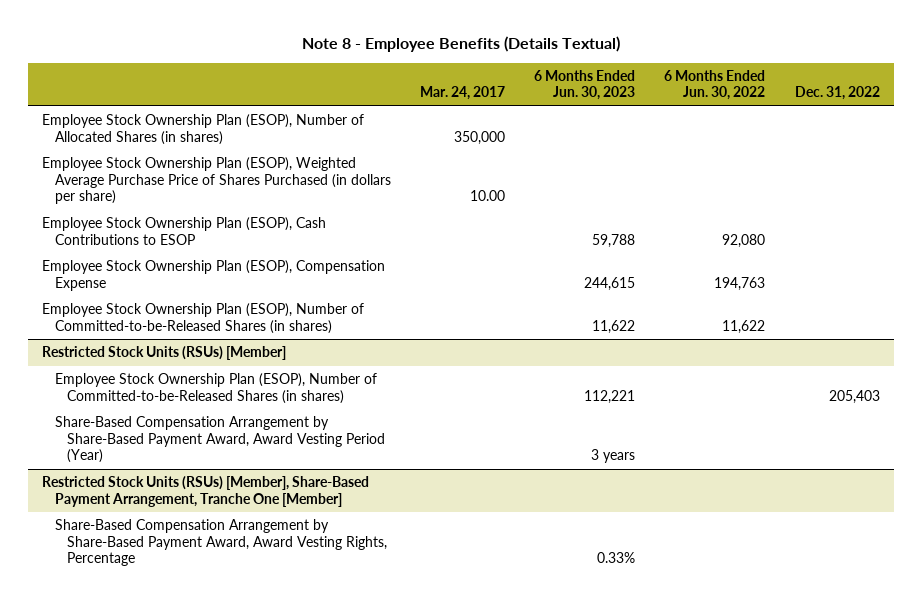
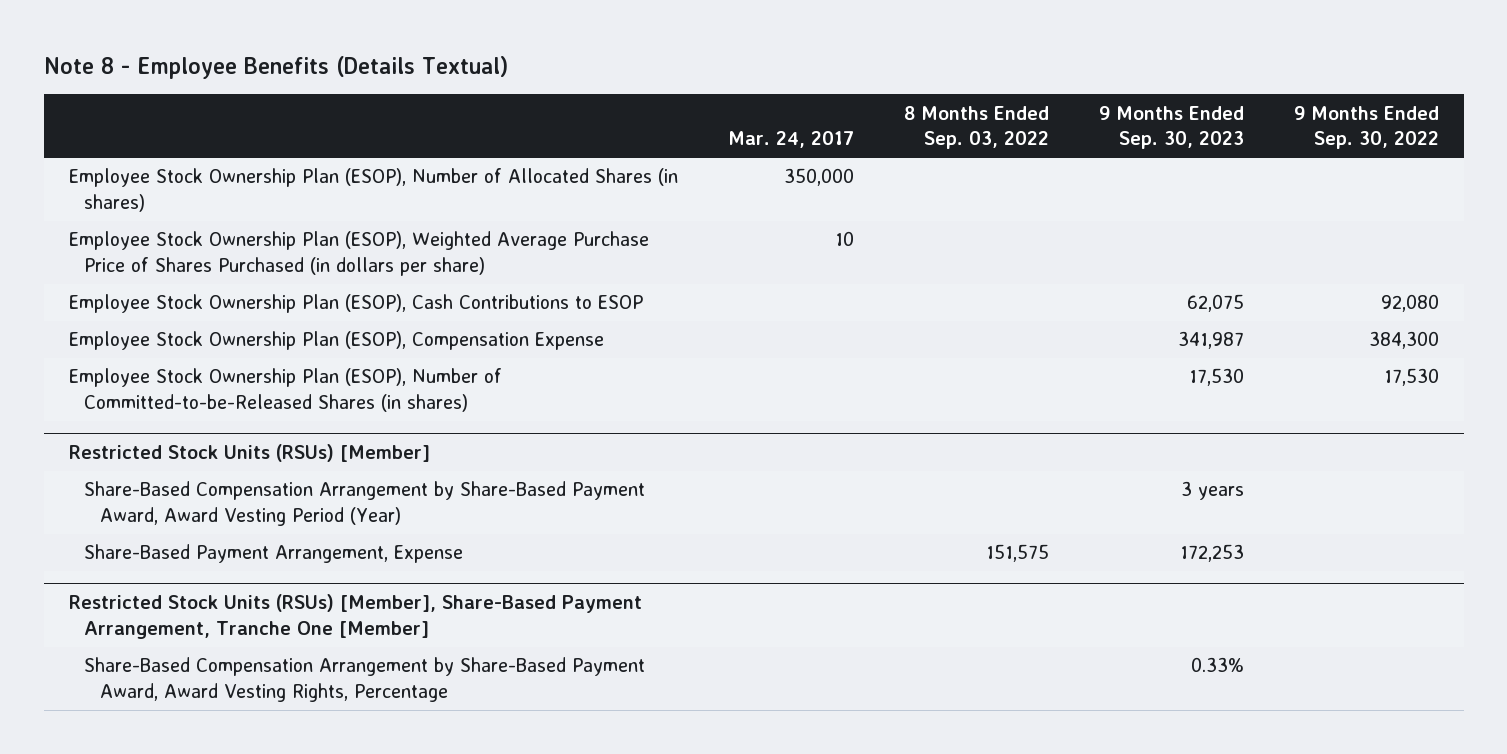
- | Mar. 24, 2017 | 6 Months Ended Jun. 30, 2023 | 6 Months Ended Jun. 30, 2022 | Dec. 31, 2022
+ | Mar. 24, 2017 | 8 Months Ended Sep. 03, 2022 | 9 Months Ended Sep. 30, 2023 | 9 Months Ended Sep. 30, 2022
- Employee Stock Ownership Plan (ESOP), Weighted Average Purchase Price of Shares Purchased (in dollars per share) | 10.00 | | |
+ Employee Stock Ownership Plan (ESOP), Weighted Average Purchase Price of Shares Purchased (in dollars per share) | 10 | | |
@ Restricted Stock Units (RSUs) [Member]
- Employee Stock Ownership Plan (ESOP), Number of Committed-to-be-Released Shares (in shares) | | 112,221 | | 205,403
+ Share-Based Payment Arrangement, Expense | | 151,575 | 172,253 |

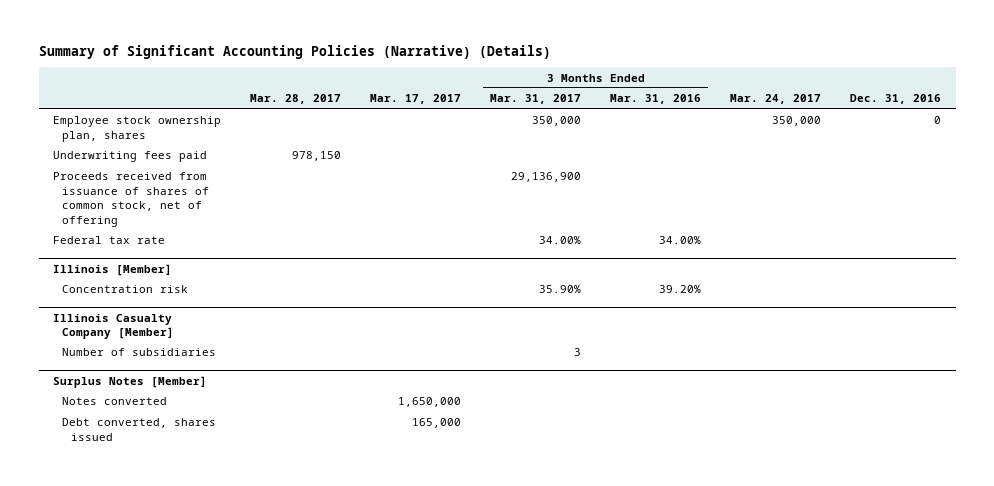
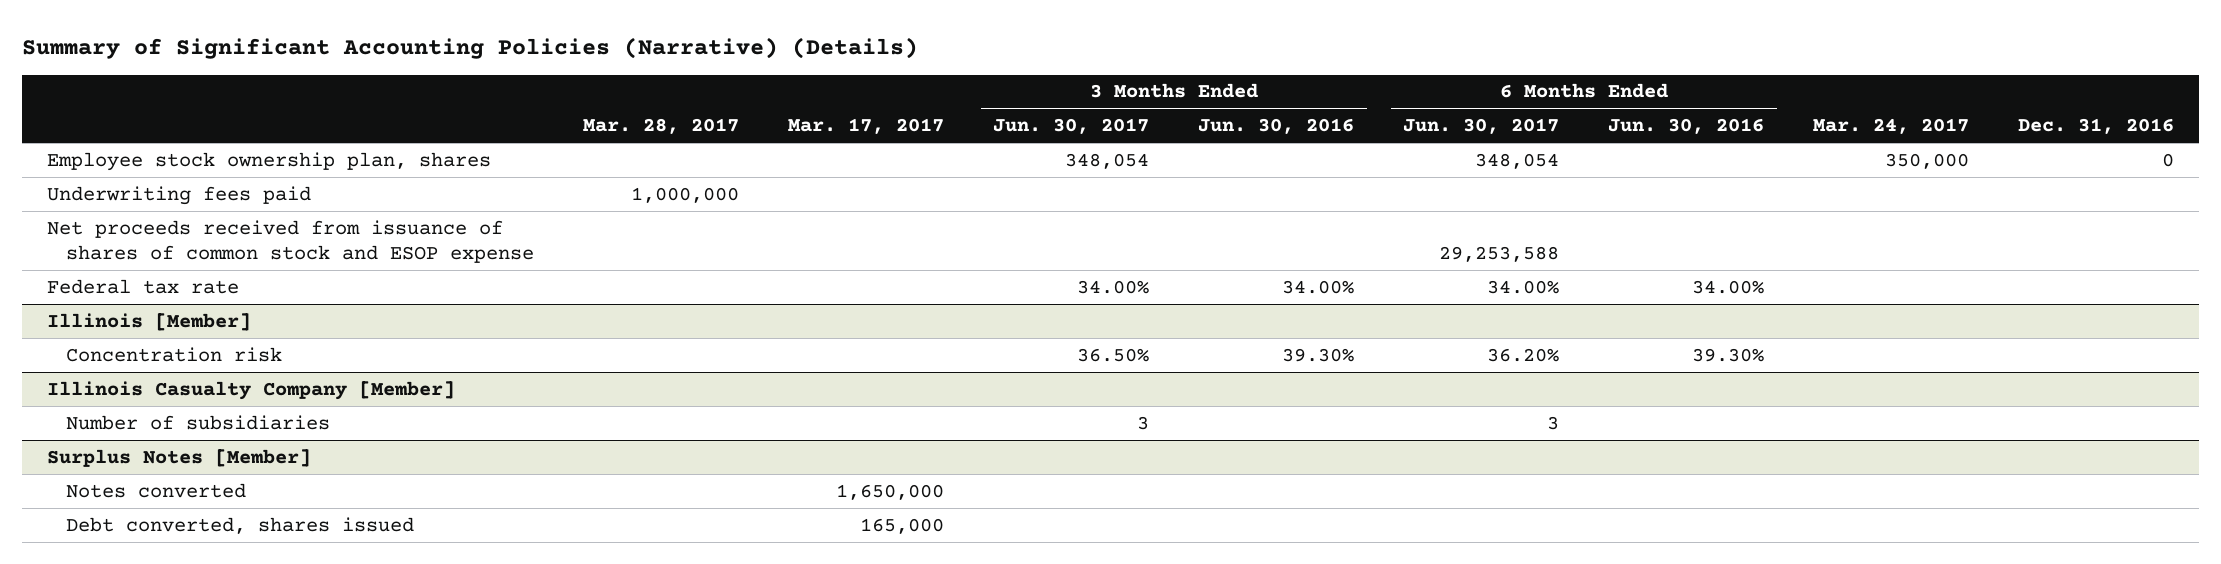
- | Mar. 28, 2017 | Mar. 17, 2017 | 3 Months Ended Mar. 31, 2017 | 3 Months Ended Mar. 31, 2016 | Mar. 24, 2017 | Dec. 31, 2016
+ | Mar. 28, 2017 | Mar. 17, 2017 | 3 Months Ended Jun. 30, 2017 | 3 Months Ended Jun. 30, 2016 | 6 Months Ended Jun. 30, 2017 | 6 Months Ended Jun. 30, 2016 | Mar. 24, 2017 | Dec. 31, 2016
- Underwriting fees paid | 978,150 | | | | |
- Proceeds received from issuance of shares of common stock, net of offering | | | 29,136,900 | | |
+ Underwriting fees paid | 1,000,000 | | | | | | |
+ Net proceeds received from issuance of shares of common stock and ESOP expense | | | | | 29,253,588 | | |

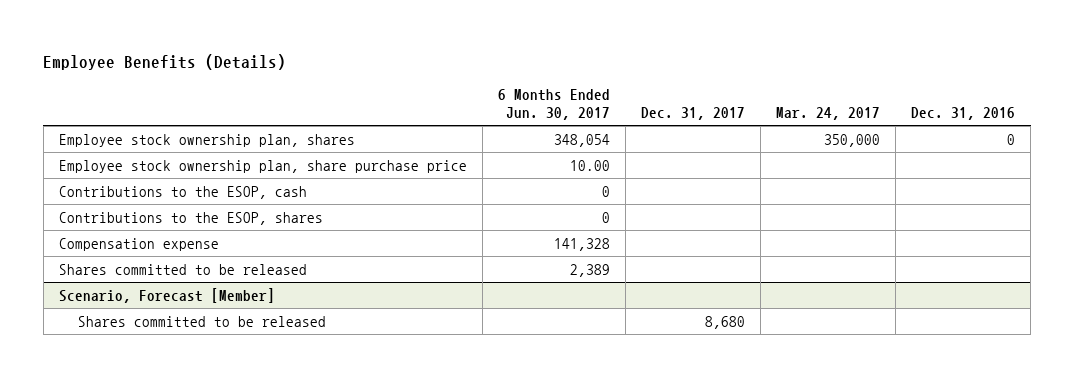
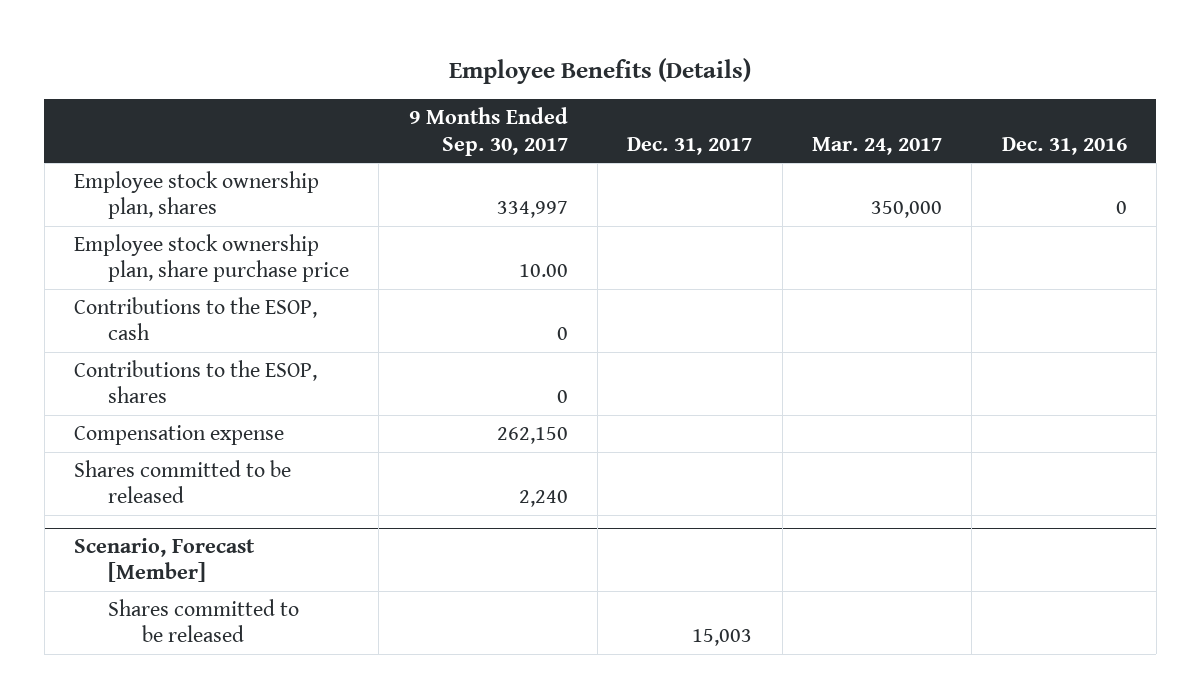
- | 6 Months Ended Jun. 30, 2017 | Dec. 31, 2017 | Mar. 24, 2017 | Dec. 31, 2016
+ | 9 Months Ended Sep. 30, 2017 | Dec. 31, 2017 | Mar. 24, 2017 | Dec. 31, 2016
@ Scenario, Forecast [Member]
- Shares committed to be released | | 8,680 | |
+ Shares committed to be released | | 15,003 | |

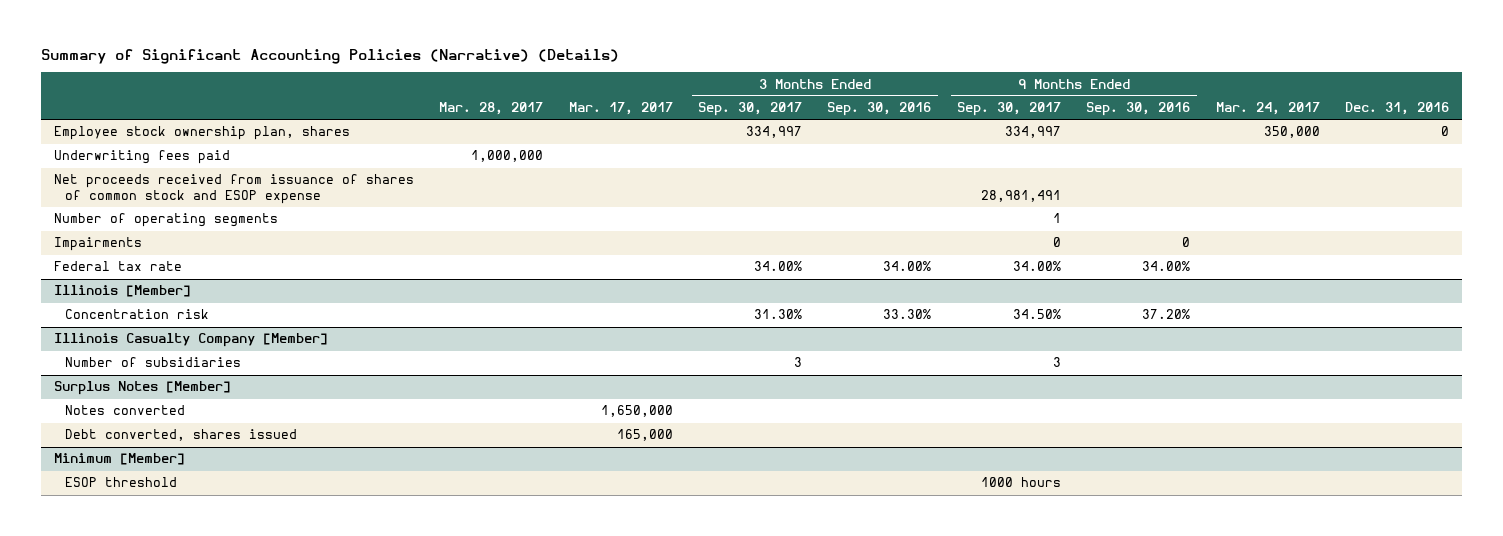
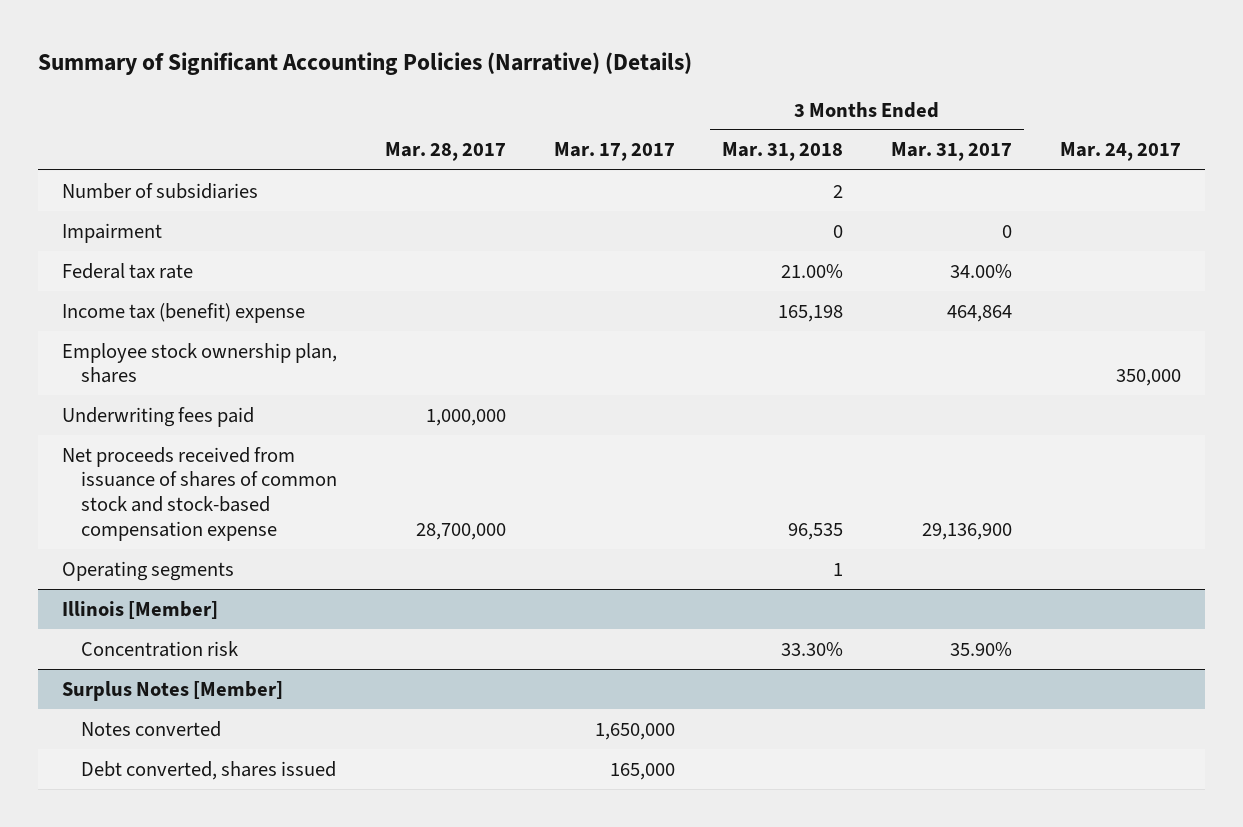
- | Mar. 28, 2017 | Mar. 17, 2017 | 3 Months Ended Sep. 30, 2017 | 3 Months Ended Sep. 30, 2016 | 9 Months Ended Sep. 30, 2017 | 9 Months Ended Sep. 30, 2016 | Mar. 24, 2017 | Dec. 31, 2016
+ | Mar. 28, 2017 | Mar. 17, 2017 | 3 Months Ended Mar. 31, 2018 | 3 Months Ended Mar. 31, 2017 | Mar. 24, 2017
+ Number of subsidiaries | | | 2 | |
+ Impairment | | | 0 | 0 |
moved up: Federal tax rate | | | 21.00% | 34.00% |
+ Income tax (benefit) expense | | | 165,198 | 464,864 |
- Net proceeds received from issuance of shares of common stock and ESOP expense | | | | | 28,981,491 | | |
- Number of operating segments | | | | | 1 | | |
- Impairments | | | | | 0 | 0 | |
+ Net proceeds received from issuance of shares of common stock and stock-based compensation expense | 28,700,000 | | 96,535 | 29,136,900 |
+ Operating segments | | | 1 | |
- Illinois Casualty Company [Member]
- Number of subsidiaries | | | 3 | | 3 | | |
- Minimum [Member]
- ESOP threshold | | | | | 1000 hours | | |

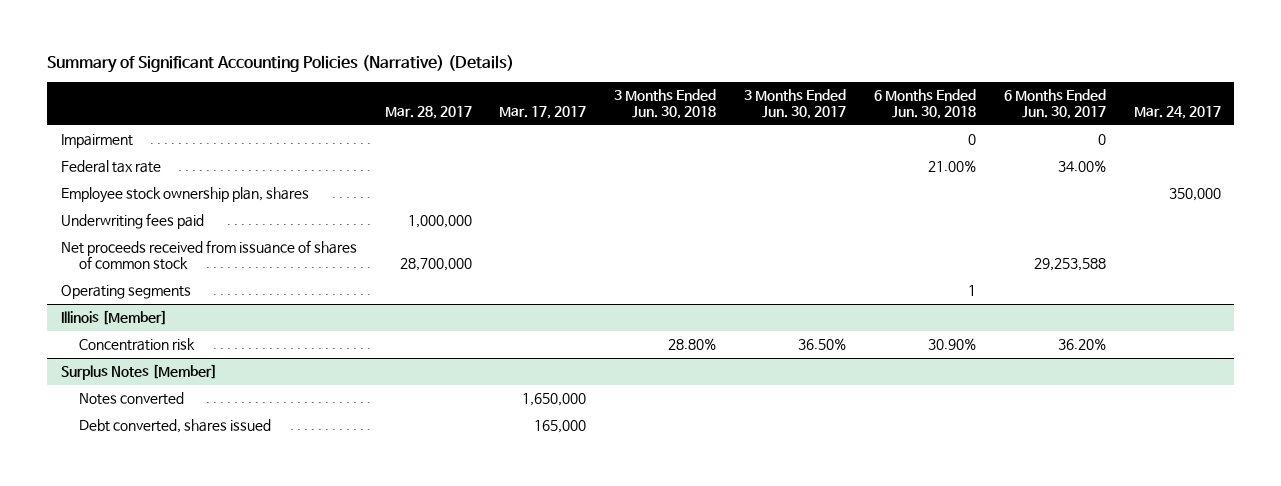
- | Mar. 28, 2017 | Mar. 17, 2017 | 3 Months Ended Mar. 31, 2018 | 3 Months Ended Mar. 31, 2017 | Mar. 24, 2017
+ | Mar. 28, 2017 | Mar. 17, 2017 | 3 Months Ended Jun. 30, 2018 | 3 Months Ended Jun. 30, 2017 | 6 Months Ended Jun. 30, 2018 | 6 Months Ended Jun. 30, 2017 | Mar. 24, 2017
- Number of subsidiaries | | | 2 | |
- Income tax (benefit) expense | | | 165,198 | 464,864 |
- Net proceeds received from issuance of shares of common stock and stock-based compensation expense | 28,700,000 | | 96,535 | 29,136,900 |
+ Net proceeds received from issuance of shares of common stock | 28,700,000 | | | | | 29,253,588 |

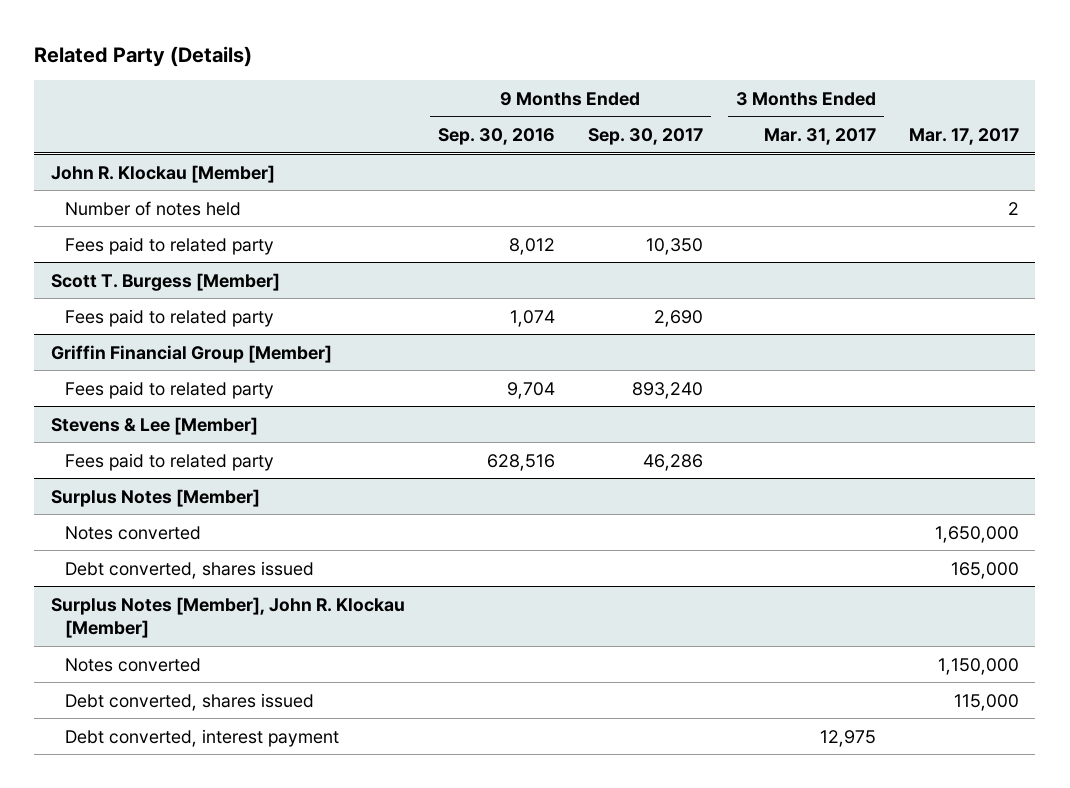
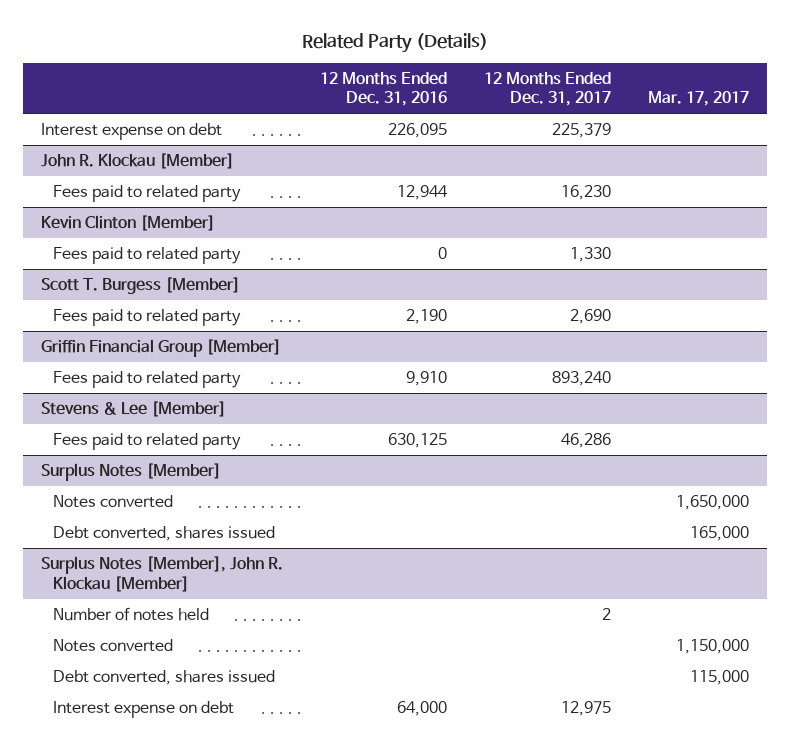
- | 9 Months Ended Sep. 30, 2016 | 9 Months Ended Sep. 30, 2017 | 3 Months Ended Mar. 31, 2017 | Mar. 17, 2017
+ | 12 Months Ended Dec. 31, 2016 | 12 Months Ended Dec. 31, 2017 | Mar. 17, 2017
+ Interest expense on debt | 226,095 | 225,379 |
@ John R. Klockau [Member]
- Number of notes held | | | | 2
+ Kevin Clinton [Member]
+ Fees paid to related party | 0 | 1,330 |
@ Surplus Notes [Member], John R. Klockau [Member]
+ Number of notes held | | 2 |
- Debt converted, interest payment | | | 12,975 |
+ Interest expense on debt | 64,000 | 12,975 |

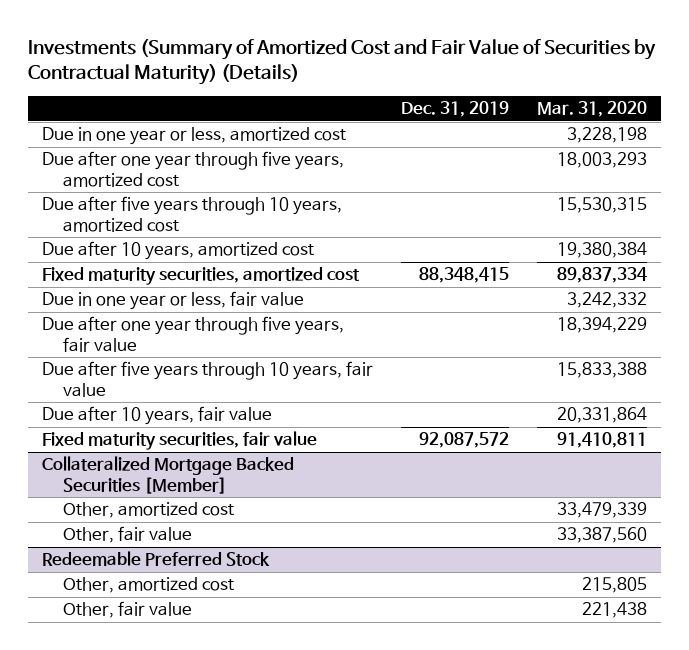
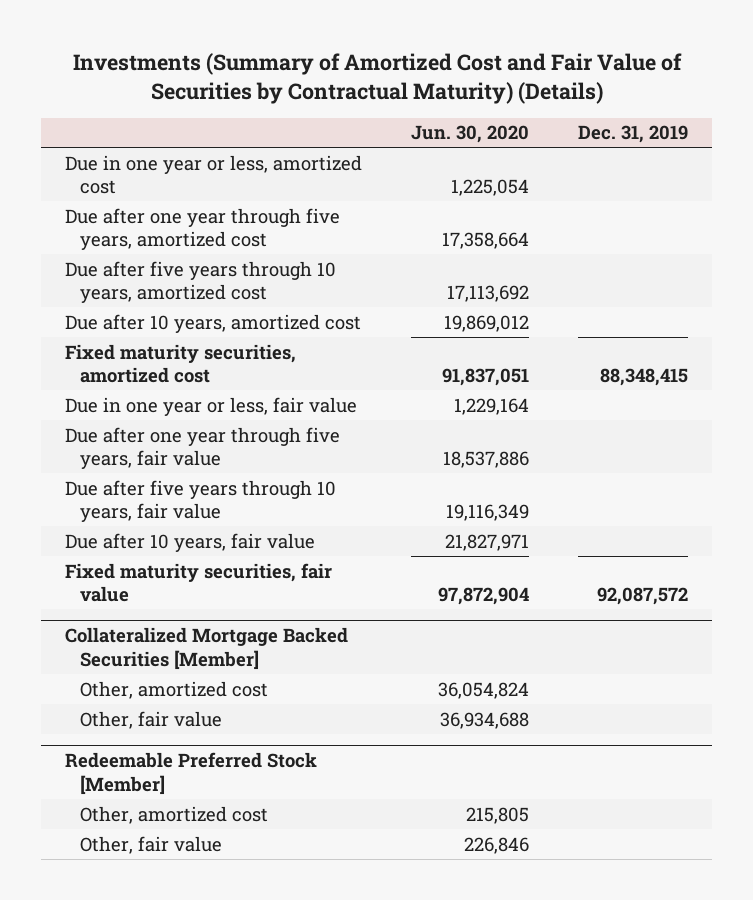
- | Dec. 31, 2019 | Mar. 31, 2020
+ | Jun. 30, 2020 | Dec. 31, 2019
- Redeemable Preferred Stock
+ Redeemable Preferred Stock [Member]

